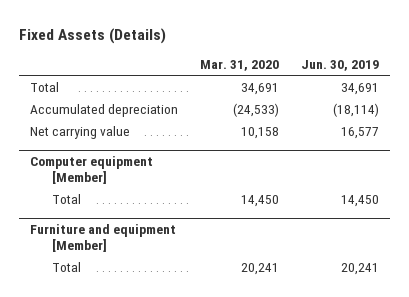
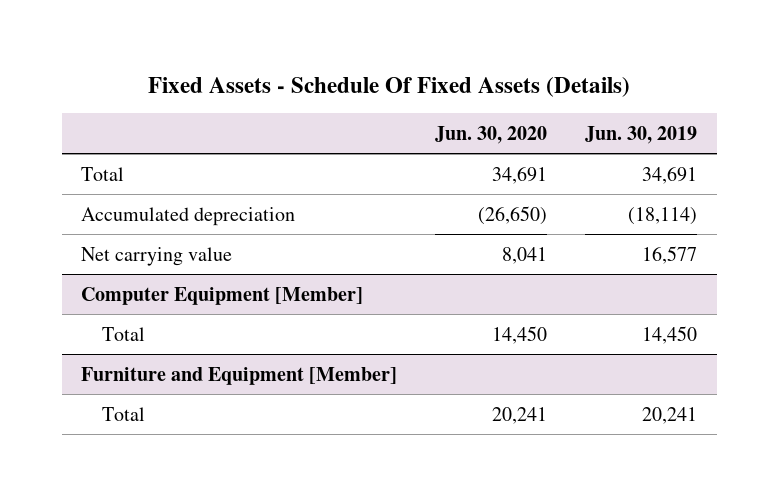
- Fixed Assets (Details)
+ Fixed Assets - Schedule Of Fixed Assets (Details)
- | Mar. 31, 2020 | Jun. 30, 2019
+ | Jun. 30, 2020 | Jun. 30, 2019
- Computer equipment [Member]
+ Computer Equipment [Member]
- Furniture and equipment [Member]
+ Furniture and Equipment [Member]

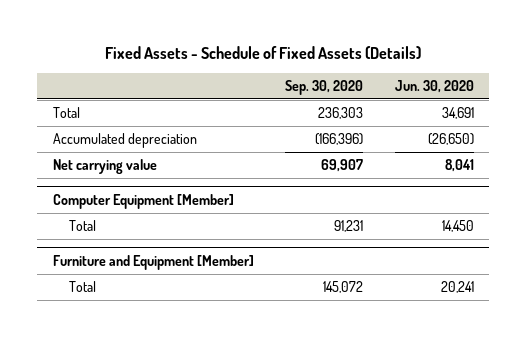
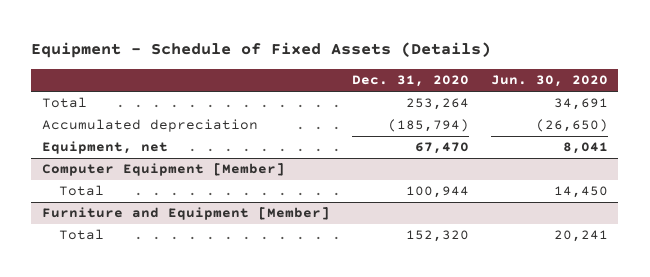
- Fixed Assets - Schedule of Fixed Assets (Details)
+ Equipment - Schedule of Fixed Assets (Details)
- | Sep. 30, 2020 | Jun. 30, 2020
+ | Dec. 31, 2020 | Jun. 30, 2020
- Net carrying value | 69,907 | 8,041
+ Equipment, net | 67,470 | 8,041

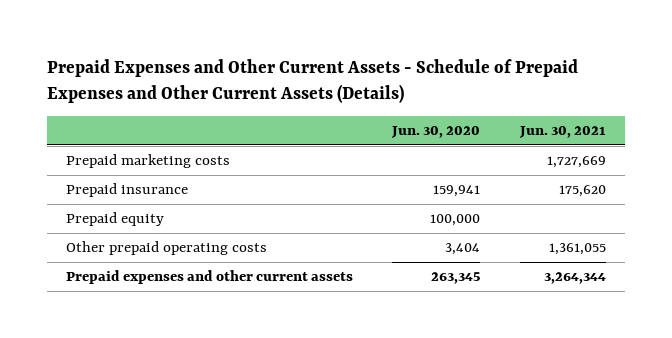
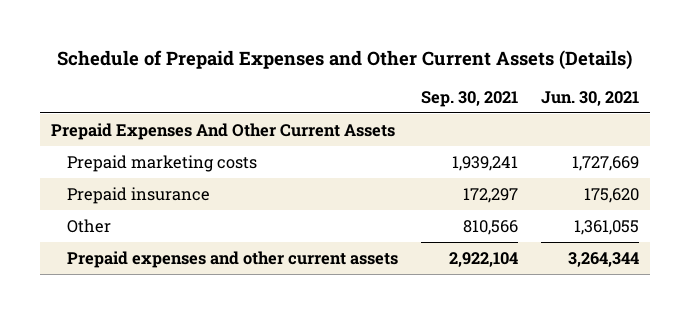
- Prepaid Expenses and Other Current Assets - Schedule of Prepaid Expenses and Other Current Assets (Details)
+ Schedule of Prepaid Expenses and Other Current Assets (Details)
- | Jun. 30, 2020 | Jun. 30, 2021
+ | Sep. 30, 2021 | Jun. 30, 2021
+ Prepaid Expenses And Other Current Assets
- Prepaid equity | 100,000 |
- Other prepaid operating costs | 3,404 | 1,361,055
+ Other | 810,566 | 1,361,055

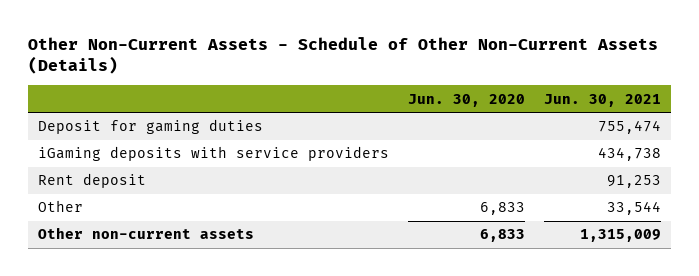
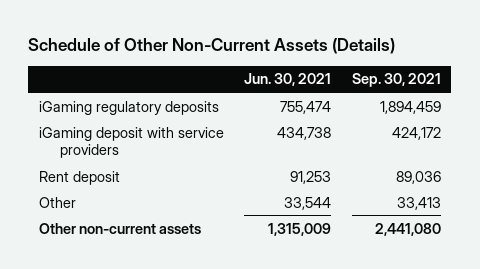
- Other Non-Current Assets - Schedule of Other Non-Current Assets (Details)
+ Schedule of Other Non-Current Assets (Details)
- | Jun. 30, 2020 | Jun. 30, 2021
+ | Jun. 30, 2021 | Sep. 30, 2021
- Deposit for gaming duties | | 755,474
- iGaming deposits with service providers | | 434,738
+ iGaming regulatory deposits | 755,474 | 1,894,459
+ iGaming deposit with service providers | 434,738 | 424,172

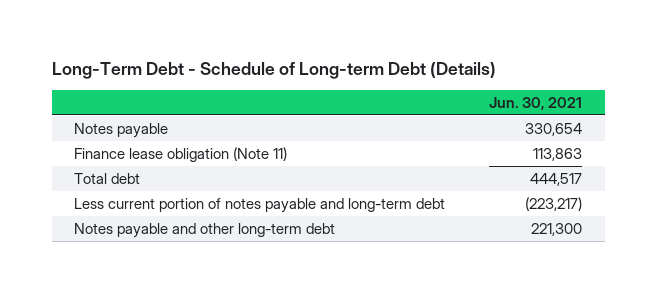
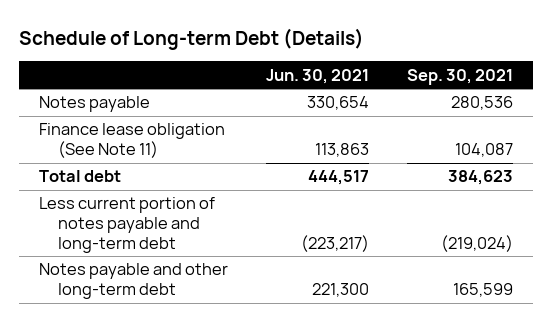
- Long-Term Debt - Schedule of Long-term Debt (Details)
+ Schedule of Long-term Debt (Details)
- | Jun. 30, 2021
+ | Jun. 30, 2021 | Sep. 30, 2021
- Finance lease obligation (Note 11) | 113,863
+ Finance lease obligation (See Note 11) | 113,863 | 104,087

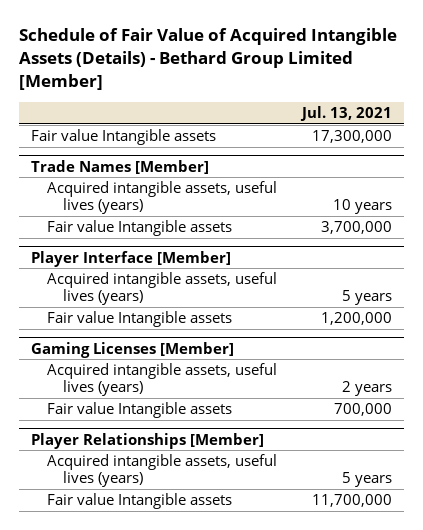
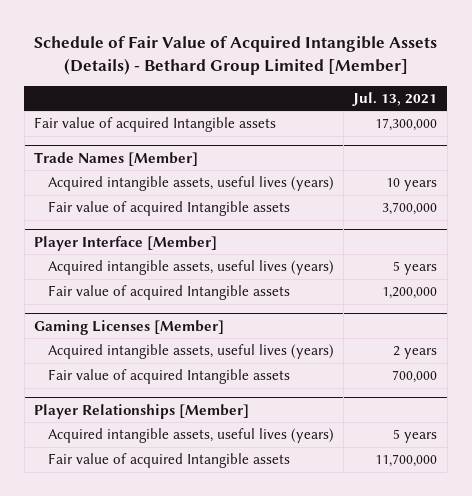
- Fair value Intangible assets | 17,300,000
+ Fair value of acquired Intangible assets | 17,300,000
@ Trade Names [Member]
- Fair value Intangible assets | 3,700,000
+ Fair value of acquired Intangible assets | 3,700,000
@ Player Interface [Member]
- Fair value Intangible assets | 1,200,000
+ Fair value of acquired Intangible assets | 1,200,000
@ Gaming Licenses [Member]
- Fair value Intangible assets | 700,000
+ Fair value of acquired Intangible assets | 700,000
@ Player Relationships [Member]
- Fair value Intangible assets | 11,700,000
+ Fair value of acquired Intangible assets | 11,700,000

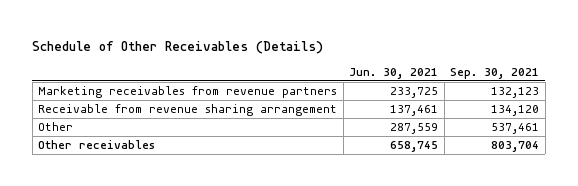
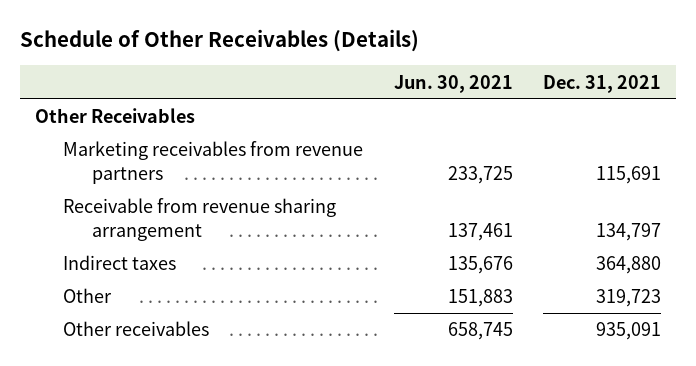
- | Jun. 30, 2021 | Sep. 30, 2021
+ | Jun. 30, 2021 | Dec. 31, 2021
+ Other Receivables
- Other | 287,559 | 537,461
+ Indirect taxes | 135,676 | 364,880
+ Other | 151,883 | 319,723

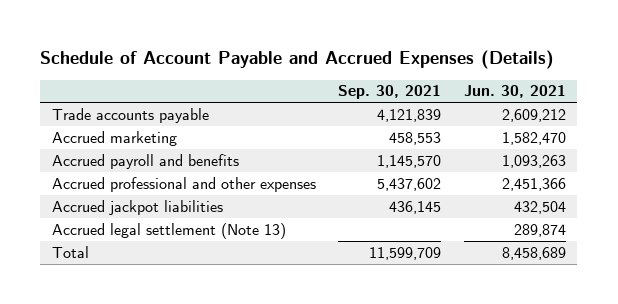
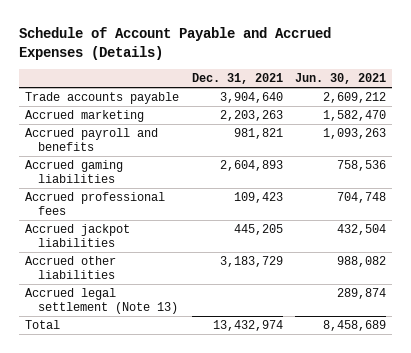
- | Sep. 30, 2021 | Jun. 30, 2021
+ | Dec. 31, 2021 | Jun. 30, 2021
- Accrued professional and other expenses | 5,437,602 | 2,451,366
+ Accrued gaming liabilities | 2,604,893 | 758,536
+ Accrued professional fees | 109,423 | 704,748
+ Accrued other liabilities | 3,183,729 | 988,082

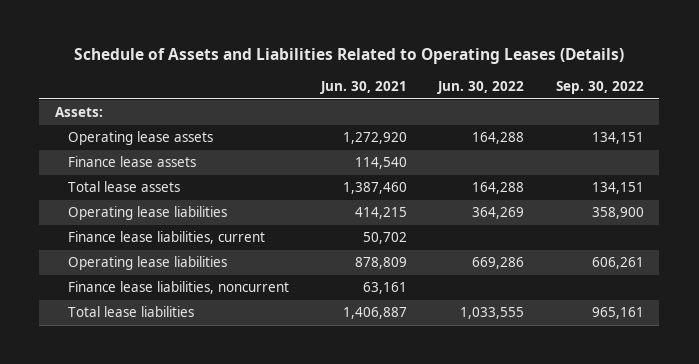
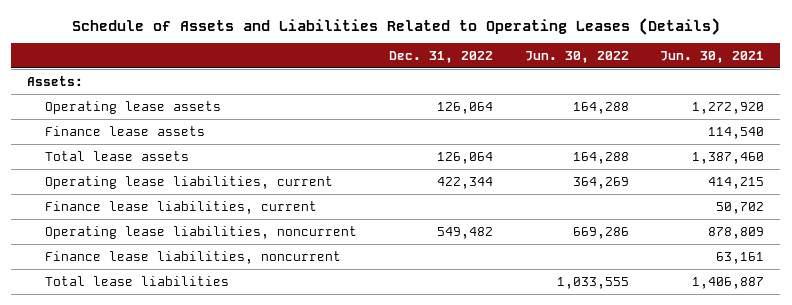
- | Jun. 30, 2021 | Jun. 30, 2022 | Sep. 30, 2022
+ | Dec. 31, 2022 | Jun. 30, 2022 | Jun. 30, 2021
- Operating lease liabilities | 414,215 | 364,269 | 358,900
+ Operating lease liabilities, current | 422,344 | 364,269 | 414,215
- Operating lease liabilities | 878,809 | 669,286 | 606,261
+ Operating lease liabilities, noncurrent | 549,482 | 669,286 | 878,809

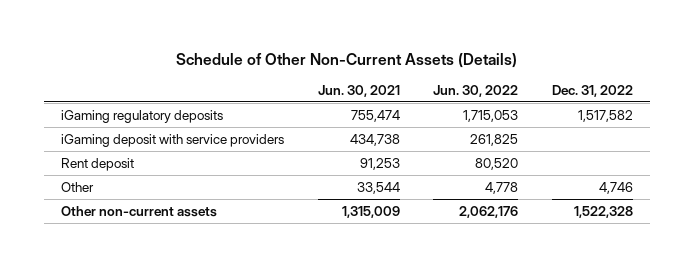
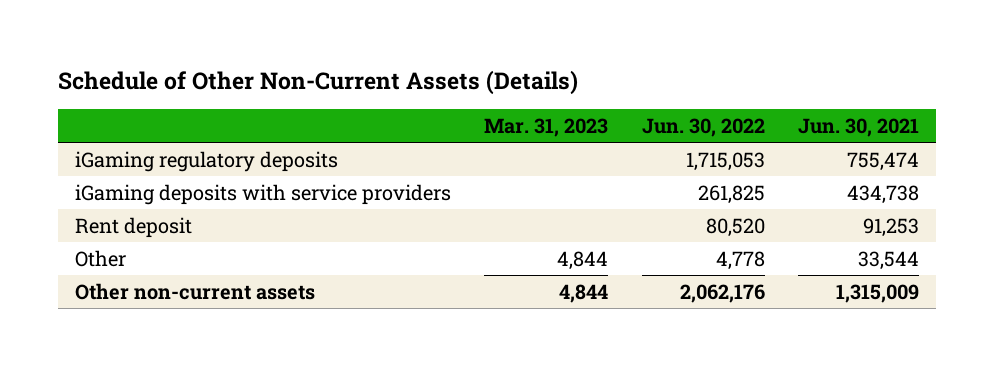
- | Jun. 30, 2021 | Jun. 30, 2022 | Dec. 31, 2022
+ | Mar. 31, 2023 | Jun. 30, 2022 | Jun. 30, 2021
- iGaming deposit with service providers | 434,738 | 261,825 |
+ iGaming deposits with service providers | | 261,825 | 434,738

